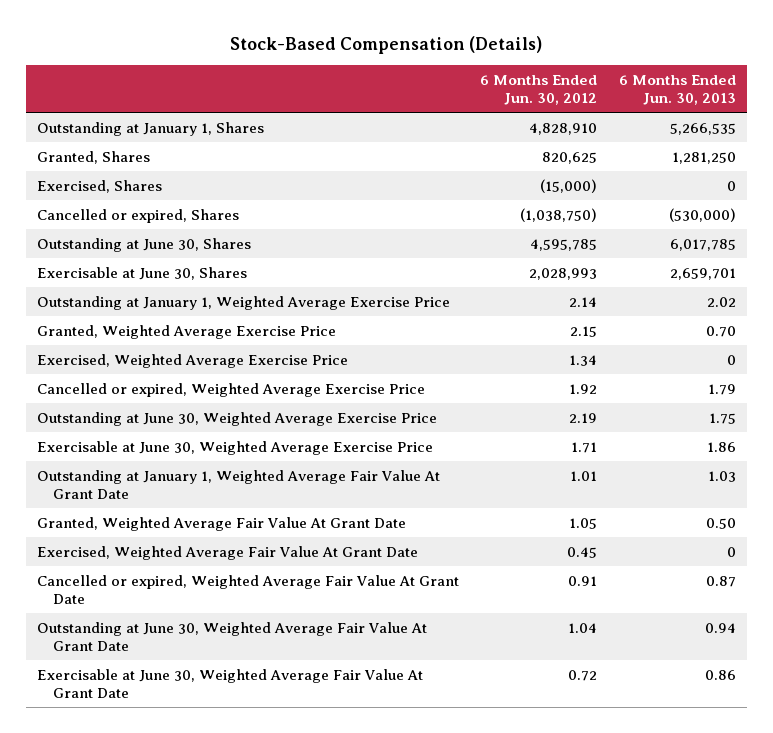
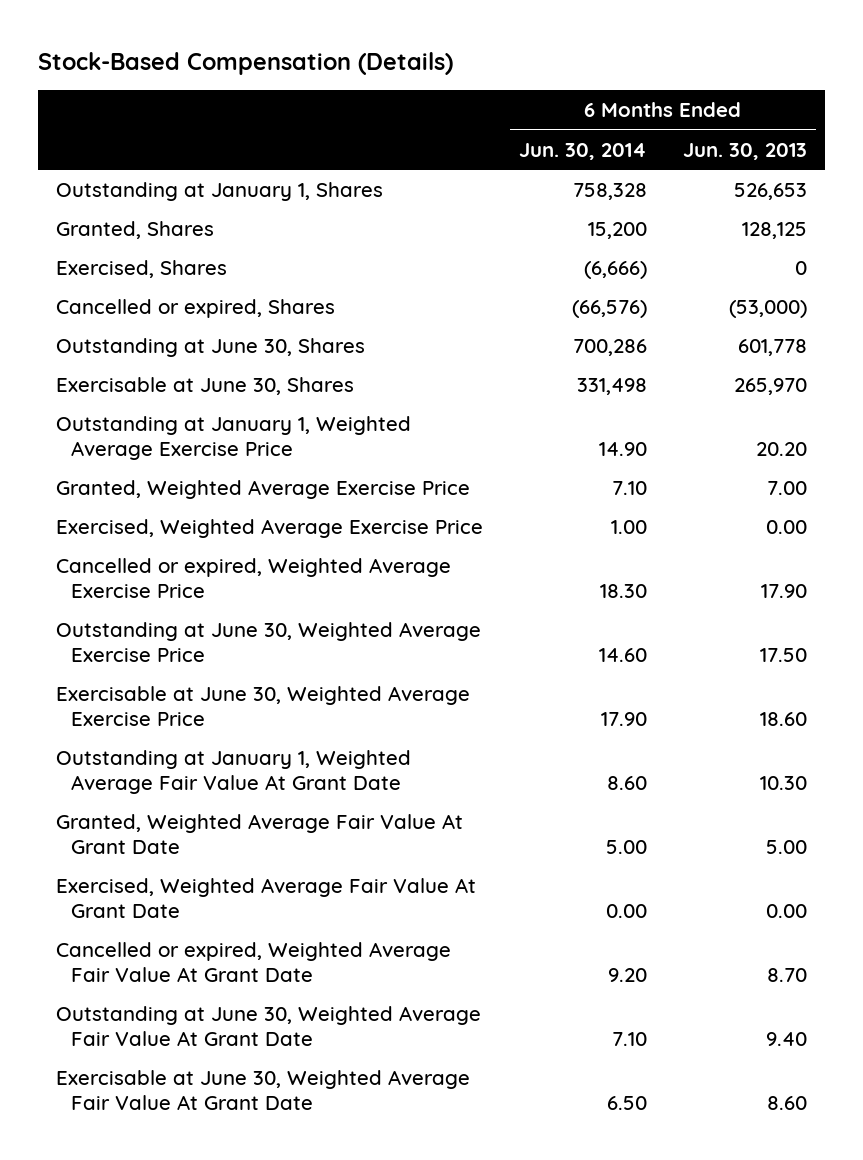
- | 6 Months Ended Jun. 30, 2012 | 6 Months Ended Jun. 30, 2013
+ | 6 Months Ended Jun. 30, 2014 | 6 Months Ended Jun. 30, 2013
- Outstanding at January 1, Shares | 4,828,910 | 5,266,535
- Granted, Shares | 820,625 | 1,281,250
+ Outstanding at January 1, Shares | 758,328 | 526,653
+ Granted, Shares | 15,200 | 128,125
- Cancelled or expired, Shares | (1,038,750) | (530,000)
- Outstanding at June 30, Shares | 4,595,785 | 6,017,785
- Exercisable at June 30, Shares | 2,028,993 | 2,659,701
- Outstanding at January 1, Weighted Average Exercise Price | 2.14 | 2.02
- Granted, Weighted Average Exercise Price | 2.15 | 0.70
- Exercised, Weighted Average Exercise Price | 1.34 | 0
- Cancelled or expired, Weighted Average Exercise Price | 1.92 | 1.79
- Outstanding at June 30, Weighted Average Exercise Price | 2.19 | 1.75
- Exercisable at June 30, Weighted Average Exercise Price | 1.71 | 1.86
- Outstanding at January 1, Weighted Average Fair Value At Grant Date | 1.01 | 1.03
- Granted, Weighted Average Fair Value At Grant Date | 1.05 | 0.50
- Exercised, Weighted Average Fair Value At Grant Date | 0.45 | 0
- Cancelled or expired, Weighted Average Fair Value At Grant Date | 0.91 | 0.87
- Outstanding at June 30, Weighted Average Fair Value At Grant Date | 1.04 | 0.94
- Exercisable at June 30, Weighted Average Fair Value At Grant Date | 0.72 | 0.86
+ Cancelled or expired, Shares | (66,576) | (53,000)
+ Outstanding at June 30, Shares | 700,286 | 601,778
+ Exercisable at June 30, Shares | 331,498 | 265,970
+ Outstanding at January 1, Weighted Average Exercise Price | 14.90 | 20.20
+ Granted, Weighted Average Exercise Price | 7.10 | 7.00
+ Exercised, Weighted Average Exercise Price | 1.00 | 0.00
+ Cancelled or expired, Weighted Average Exercise Price | 18.30 | 17.90
+ Outstanding at June 30, Weighted Average Exercise Price | 14.60 | 17.50
+ Exercisable at June 30, Weighted Average Exercise Price | 17.90 | 18.60
+ Outstanding at January 1, Weighted Average Fair Value At Grant Date | 8.60 | 10.30
+ Granted, Weighted Average Fair Value At Grant Date | 5.00 | 5.00
+ Exercised, Weighted Average Fair Value At Grant Date | 0.00 | 0.00
+ Cancelled or expired, Weighted Average Fair Value At Grant Date | 9.20 | 8.70
+ Outstanding at June 30, Weighted Average Fair Value At Grant Date | 7.10 | 9.40
+ Exercisable at June 30, Weighted Average Fair Value At Grant Date | 6.50 | 8.60

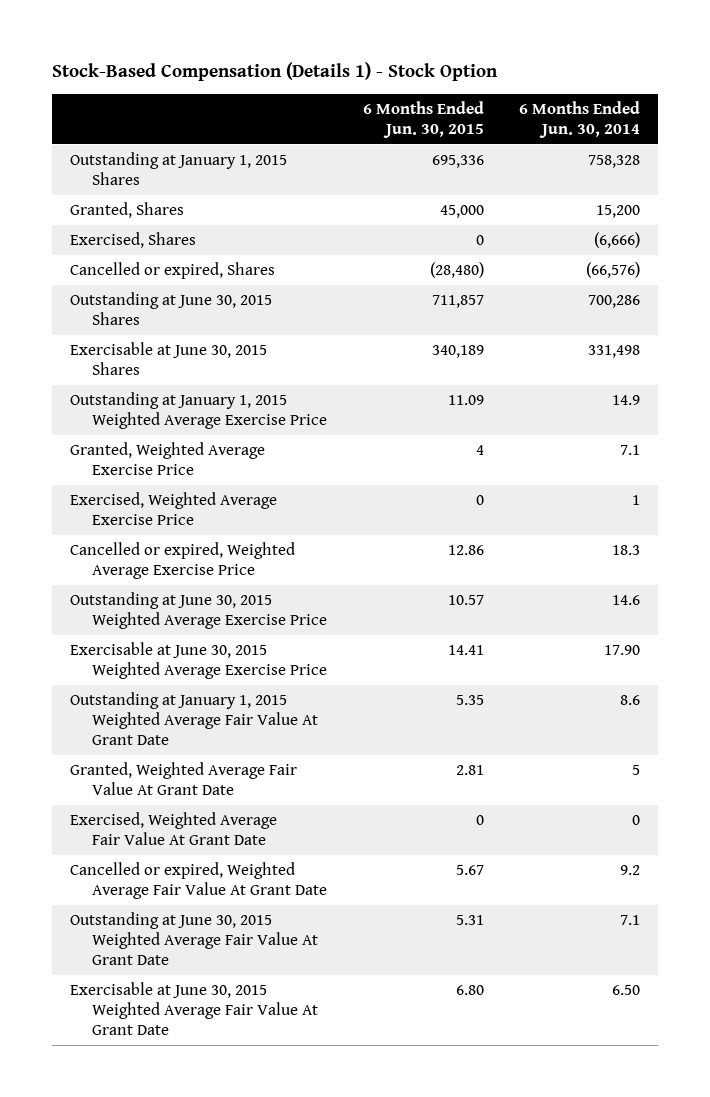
- Stock-Based Compensation (Details)
+ Stock-Based Compensation (Details 1) - Stock Option
- | 6 Months Ended Jun. 30, 2014 | 6 Months Ended Jun. 30, 2013
+ | 6 Months Ended Jun. 30, 2015 | 6 Months Ended Jun. 30, 2014
- Outstanding at January 1, Shares | 758,328 | 526,653
+ Outstanding at January 1, 2015 Shares | 695,336 | 758,328
- Outstanding at June 30, Shares | 700,286 | 601,778
- Exercisable at June 30, Shares | 331,498 | 265,970
- Outstanding at January 1, Weighted Average Exercise Price | 14.90 | 20.20
- Granted, Weighted Average Exercise Price | 7.10 | 7.00
- Exercised, Weighted Average Exercise Price | 1.00 | 0.00
- Cancelled or expired, Weighted Average Exercise Price | 18.30 | 17.90
- Outstanding at June 30, Weighted Average Exercise Price | 14.60 | 17.50
- Exercisable at June 30, Weighted Average Exercise Price | 17.90 | 18.60
- Outstanding at January 1, Weighted Average Fair Value At Grant Date | 8.60 | 10.30
- Granted, Weighted Average Fair Value At Grant Date | 5.00 | 5.00
- Exercised, Weighted Average Fair Value At Grant Date | 0.00 | 0.00
- Cancelled or expired, Weighted Average Fair Value At Grant Date | 9.20 | 8.70
- Outstanding at June 30, Weighted Average Fair Value At Grant Date | 7.10 | 9.40
- Exercisable at June 30, Weighted Average Fair Value At Grant Date | 6.50 | 8.60
+ Outstanding at June 30, 2015 Shares | 711,857 | 700,286
+ Exercisable at June 30, 2015 Shares | 340,189 | 331,498
+ Outstanding at January 1, 2015 Weighted Average Exercise Price | 11.09 | 14.9
+ Granted, Weighted Average Exercise Price | 4 | 7.1
+ Exercised, Weighted Average Exercise Price | 0 | 1
+ Cancelled or expired, Weighted Average Exercise Price | 12.86 | 18.3
+ Outstanding at June 30, 2015 Weighted Average Exercise Price | 10.57 | 14.6
+ Exercisable at June 30, 2015 Weighted Average Exercise Price | 14.41 | 17.90
+ Outstanding at January 1, 2015 Weighted Average Fair Value At Grant Date | 5.35 | 8.6
+ Granted, Weighted Average Fair Value At Grant Date | 2.81 | 5
+ Exercised, Weighted Average Fair Value At Grant Date | 0 | 0
+ Cancelled or expired, Weighted Average Fair Value At Grant Date | 5.67 | 9.2
+ Outstanding at June 30, 2015 Weighted Average Fair Value At Grant Date | 5.31 | 7.1
+ Exercisable at June 30, 2015 Weighted Average Fair Value At Grant Date | 6.80 | 6.50

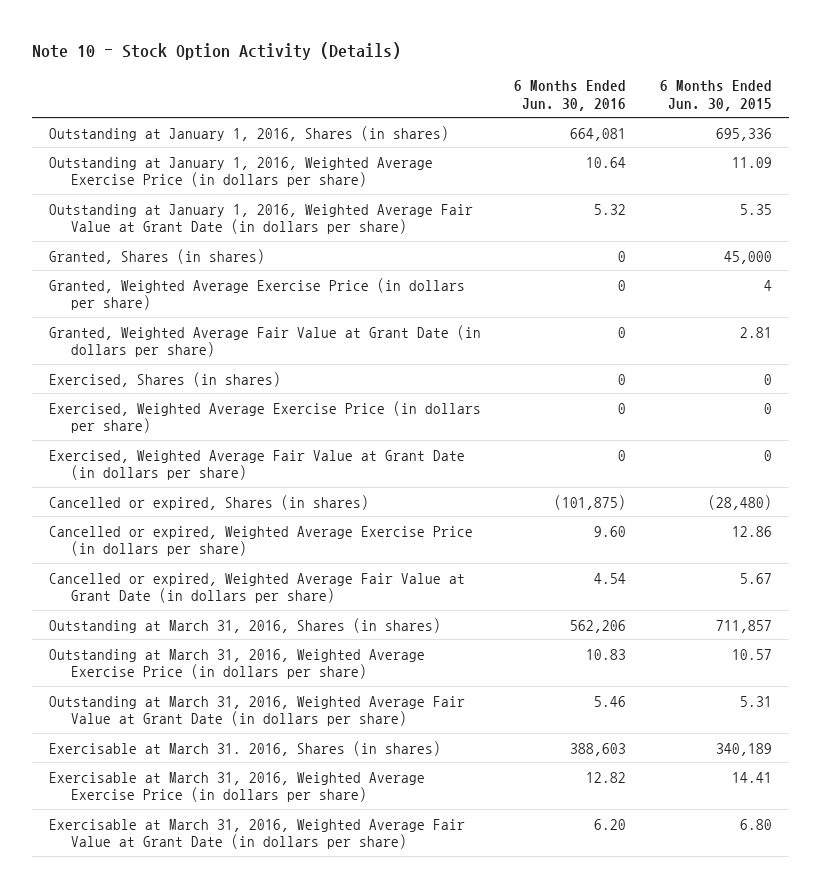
- Stock-Based Compensation (Details 1) - Stock Option
+ Note 10 - Stock Option Activity (Details)
- | 6 Months Ended Jun. 30, 2015 | 6 Months Ended Jun. 30, 2014
+ | 6 Months Ended Jun. 30, 2016 | 6 Months Ended Jun. 30, 2015
- Outstanding at January 1, 2015 Shares | 695,336 | 758,328
- Granted, Shares | 45,000 | 15,200
- Exercised, Shares | 0 | (6,666)
- Cancelled or expired, Shares | (28,480) | (66,576)
- Outstanding at June 30, 2015 Shares | 711,857 | 700,286
- Exercisable at June 30, 2015 Shares | 340,189 | 331,498
- Outstanding at January 1, 2015 Weighted Average Exercise Price | 11.09 | 14.9
- Granted, Weighted Average Exercise Price | 4 | 7.1
- Exercised, Weighted Average Exercise Price | 0 | 1
- Cancelled or expired, Weighted Average Exercise Price | 12.86 | 18.3
- Outstanding at June 30, 2015 Weighted Average Exercise Price | 10.57 | 14.6
- Exercisable at June 30, 2015 Weighted Average Exercise Price | 14.41 | 17.90
- Outstanding at January 1, 2015 Weighted Average Fair Value At Grant Date | 5.35 | 8.6
- Granted, Weighted Average Fair Value At Grant Date | 2.81 | 5
- Exercised, Weighted Average Fair Value At Grant Date | 0 | 0
- Cancelled or expired, Weighted Average Fair Value At Grant Date | 5.67 | 9.2
- Outstanding at June 30, 2015 Weighted Average Fair Value At Grant Date | 5.31 | 7.1
- Exercisable at June 30, 2015 Weighted Average Fair Value At Grant Date | 6.80 | 6.50
+ Outstanding at January 1, 2016, Shares (in shares) | 664,081 | 695,336
+ Outstanding at January 1, 2016, Weighted Average Exercise Price (in dollars per share) | 10.64 | 11.09
+ Outstanding at January 1, 2016, Weighted Average Fair Value at Grant Date (in dollars per share) | 5.32 | 5.35
+ Granted, Shares (in shares) | 0 | 45,000
+ Granted, Weighted Average Exercise Price (in dollars per share) | 0 | 4
+ Granted, Weighted Average Fair Value at Grant Date (in dollars per share) | 0 | 2.81
+ Exercised, Shares (in shares) | 0 | 0
+ Exercised, Weighted Average Exercise Price (in dollars per share) | 0 | 0
+ Exercised, Weighted Average Fair Value at Grant Date (in dollars per share) | 0 | 0
+ Cancelled or expired, Shares (in shares) | (101,875) | (28,480)
+ Cancelled or expired, Weighted Average Exercise Price (in dollars per share) | 9.60 | 12.86
+ Cancelled or expired, Weighted Average Fair Value at Grant Date (in dollars per share) | 4.54 | 5.67
+ Outstanding at March 31, 2016, Shares (in shares) | 562,206 | 711,857
+ Outstanding at March 31, 2016, Weighted Average Exercise Price (in dollars per share) | 10.83 | 10.57
+ Outstanding at March 31, 2016, Weighted Average Fair Value at Grant Date (in dollars per share) | 5.46 | 5.31
+ Exercisable at March 31. 2016, Shares (in shares) | 388,603 | 340,189
+ Exercisable at March 31, 2016, Weighted Average Exercise Price (in dollars per share) | 12.82 | 14.41
+ Exercisable at March 31, 2016, Weighted Average Fair Value at Grant Date (in dollars per share) | 6.20 | 6.80

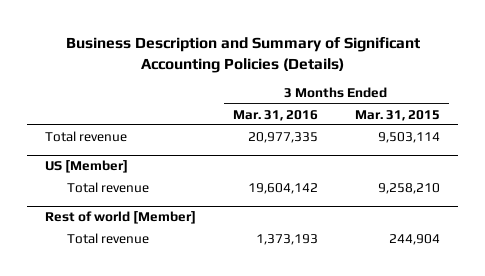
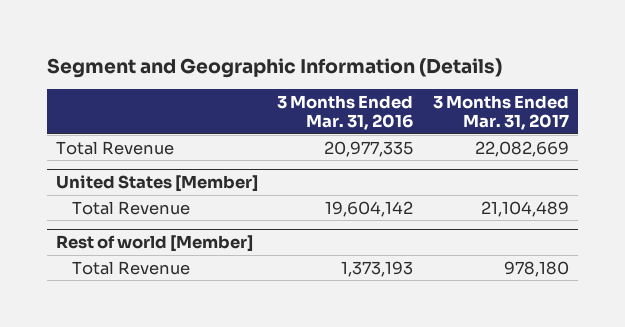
- Business Description and Summary of Significant Accounting Policies (Details)
+ Segment and Geographic Information (Details)
- | 3 Months Ended Mar. 31, 2016 | 3 Months Ended Mar. 31, 2015
+ | 3 Months Ended Mar. 31, 2016 | 3 Months Ended Mar. 31, 2017
- Total revenue | 20,977,335 | 9,503,114
- US [Member]
- Total revenue | 19,604,142 | 9,258,210
+ Total Revenue | 20,977,335 | 22,082,669
+ United States [Member]
+ Total Revenue | 19,604,142 | 21,104,489
@ Rest of world [Member]
- Total revenue | 1,373,193 | 244,904
+ Total Revenue | 1,373,193 | 978,180

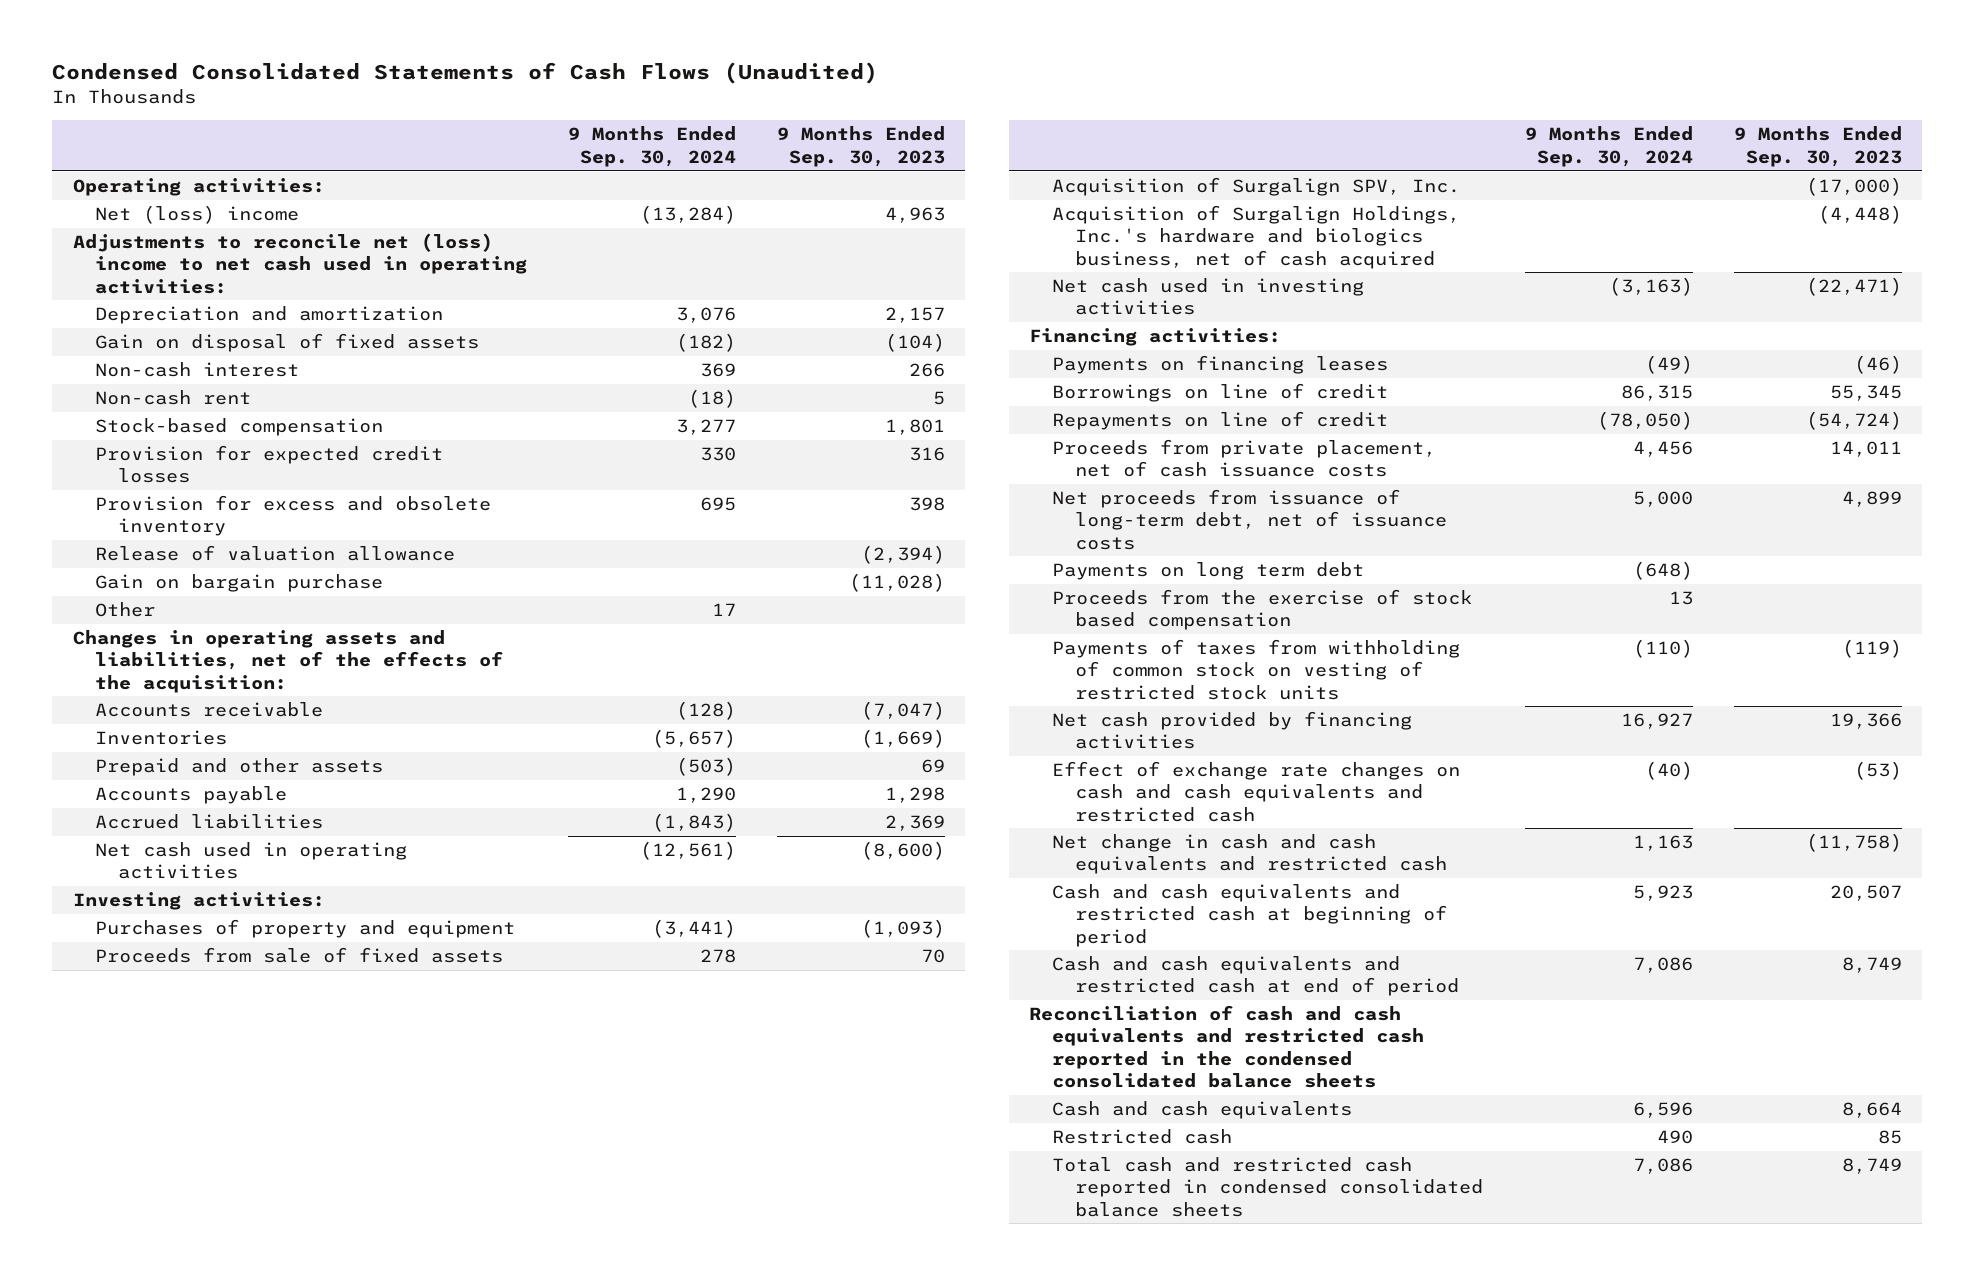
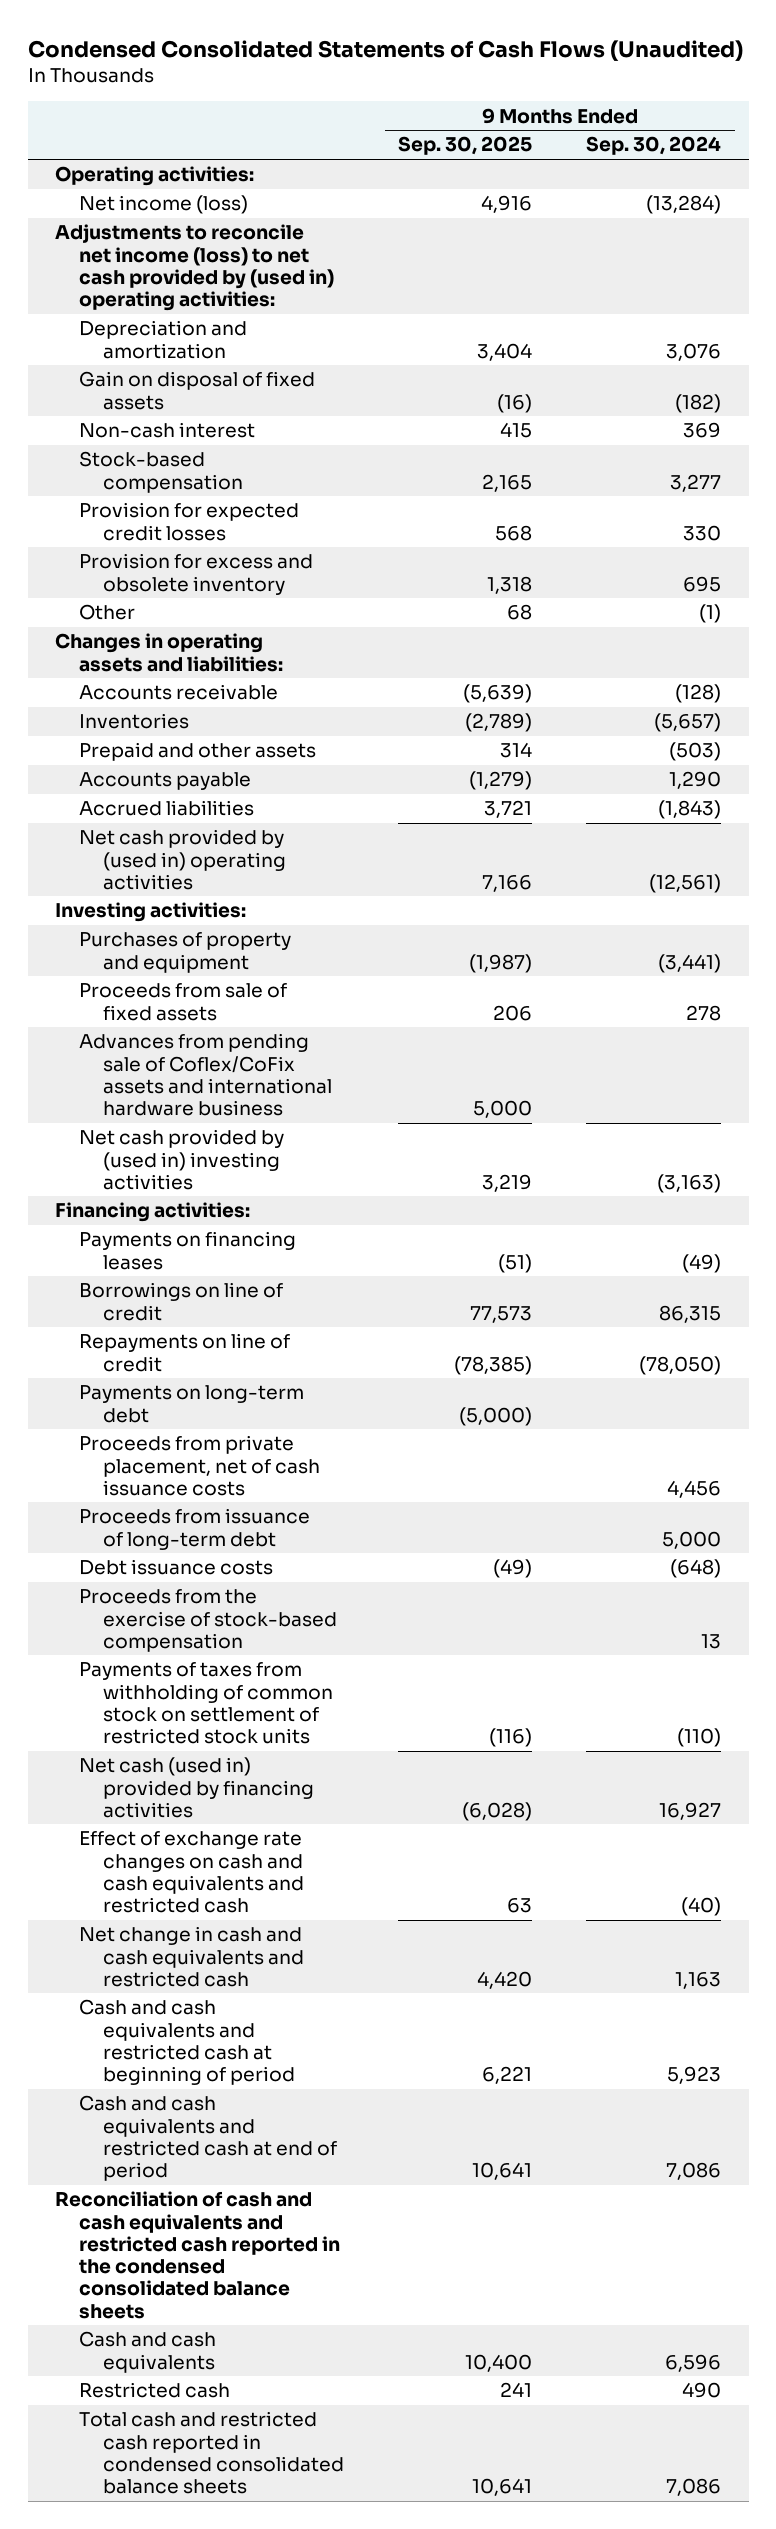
- | 9 Months Ended Sep. 30, 2024 | 9 Months Ended Sep. 30, 2023
+ | 9 Months Ended Sep. 30, 2025 | 9 Months Ended Sep. 30, 2024
- Net (loss) income | (13,284) | 4,963
- Adjustments to reconcile net (loss) income to net cash used in operating activities:
+ Net income (loss) | 4,916 | (13,284)
+ Adjustments to reconcile net income (loss) to net cash provided by (used in) operating activities:
- Non-cash rent | (18) | 5
- Release of valuation allowance | | (2,394)
- Gain on bargain purchase | | (11,028)
- Other | 17 |
- Changes in operating assets and liabilities, net of the effects of the acquisition:
+ Other | 68 | (1)
+ Changes in operating assets and liabilities:
- Net cash used in operating activities | (12,561) | (8,600)
+ Net cash provided by (used in) operating activities | 7,166 | (12,561)
- Acquisition of Surgalign SPV, Inc. | | (17,000)
- Acquisition of Surgalign Holdings, Inc.'s hardware and biologics business, net of cash acquired | | (4,448)
- Net cash used in investing activities | (3,163) | (22,471)
+ Advances from pending sale of Coflex/CoFix assets and international hardware business | 5,000 |
+ Net cash provided by (used in) investing activities | 3,219 | (3,163)
+ Payments on long-term debt | (5,000) |
- Net proceeds from issuance of long-term debt, net of issuance costs | 5,000 | 4,899
- Payments on long term debt | (648) |
- Proceeds from the exercise of stock based compensation | 13 |
- Payments of taxes from withholding of common stock on vesting of restricted stock units | (110) | (119)
- Net cash provided by financing activities | 16,927 | 19,366
+ Proceeds from issuance of long-term debt | | 5,000
+ Debt issuance costs | (49) | (648)
+ Proceeds from the exercise of stock-based compensation | | 13
+ Payments of taxes from withholding of common stock on settlement of restricted stock units | (116) | (110)
+ Net cash (used in) provided by financing activities | (6,028) | 16,927

